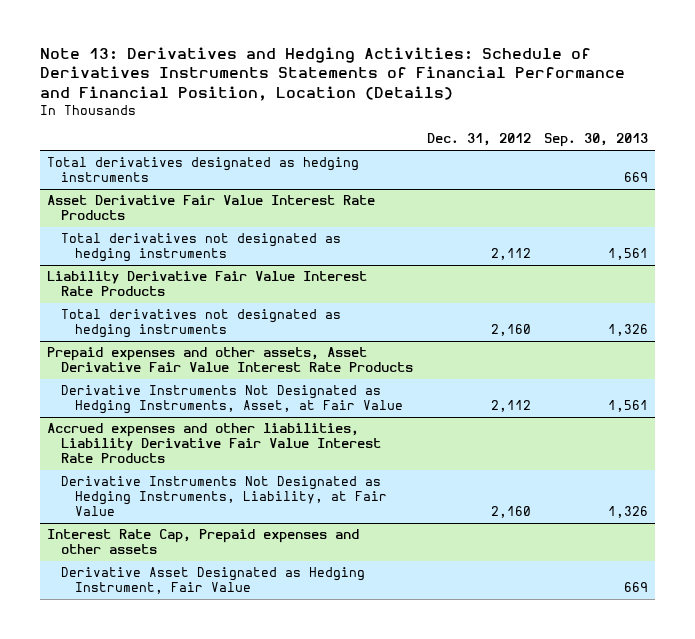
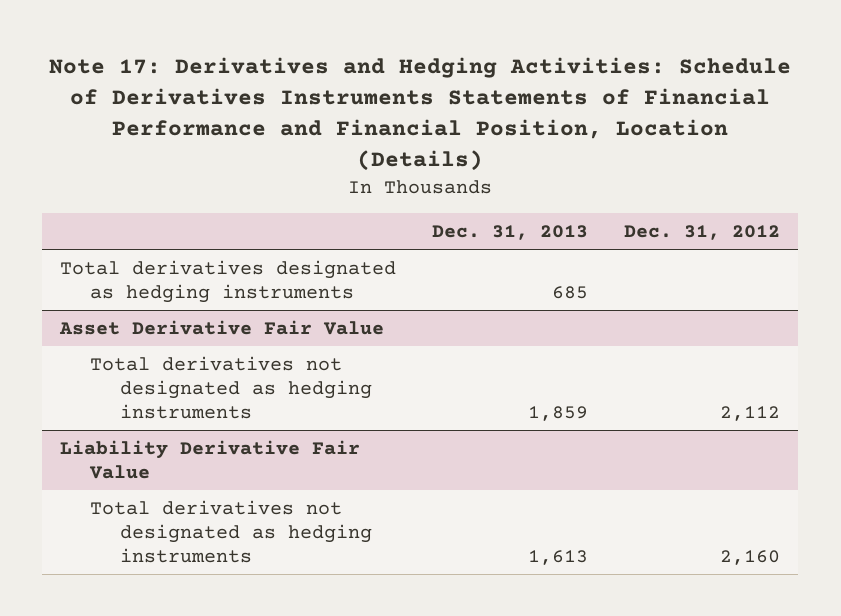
- Note 13: Derivatives and Hedging Activities: Schedule of Derivatives Instruments Statements of Financial Performance and Financial Position, Location (Details)
+ Note 17: Derivatives and Hedging Activities: Schedule of Derivatives Instruments Statements of Financial Performance and Financial Position, Location (Details)
- | Dec. 31, 2012 | Sep. 30, 2013
+ | Dec. 31, 2013 | Dec. 31, 2012
- Asset Derivative Fair Value Interest Rate Products
+ Asset Derivative Fair Value
- Liability Derivative Fair Value Interest Rate Products
+ Liability Derivative Fair Value
- Prepaid expenses and other assets, Asset Derivative Fair Value Interest Rate Products
- Derivative Instruments Not Designated as Hedging Instruments, Asset, at Fair Value | 2,112 | 1,561
- Accrued expenses and other liabilities, Liability Derivative Fair Value Interest Rate Products
- Derivative Instruments Not Designated as Hedging Instruments, Liability, at Fair Value | 2,160 | 1,326
- Interest Rate Cap, Prepaid expenses and other assets
- Derivative Asset Designated as Hedging Instrument, Fair Value | | 669

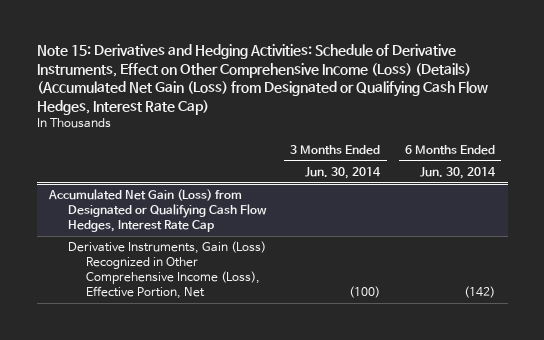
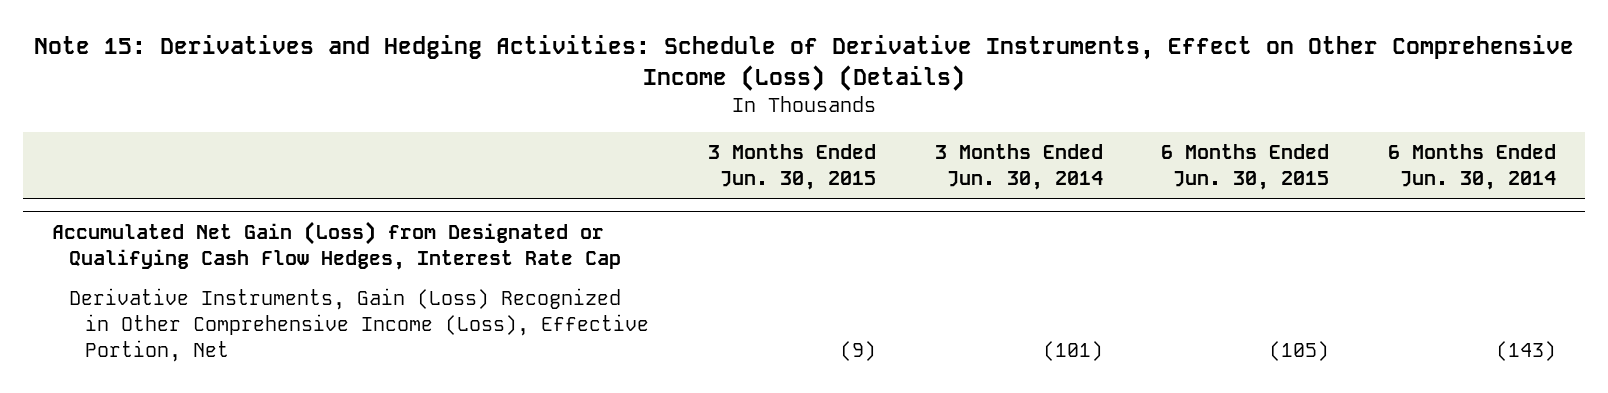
- Note 15: Derivatives and Hedging Activities: Schedule of Derivative Instruments, Effect on Other Comprehensive Income (Loss) (Details) (Accumulated Net Gain (Loss) from Designated or Qualifying Cash Flow Hedges, Interest Rate Cap)
+ Note 15: Derivatives and Hedging Activities: Schedule of Derivative Instruments, Effect on Other Comprehensive Income (Loss) (Details)
- | 3 Months Ended Jun. 30, 2014 | 6 Months Ended Jun. 30, 2014
+ | 3 Months Ended Jun. 30, 2015 | 3 Months Ended Jun. 30, 2014 | 6 Months Ended Jun. 30, 2015 | 6 Months Ended Jun. 30, 2014
@ Accumulated Net Gain (Loss) from Designated or Qualifying Cash Flow Hedges, Interest Rate Cap
- Derivative Instruments, Gain (Loss) Recognized in Other Comprehensive Income (Loss), Effective Portion, Net | (100) | (142)
+ Derivative Instruments, Gain (Loss) Recognized in Other Comprehensive Income (Loss), Effective Portion, Net | (9) | (101) | (105) | (143)

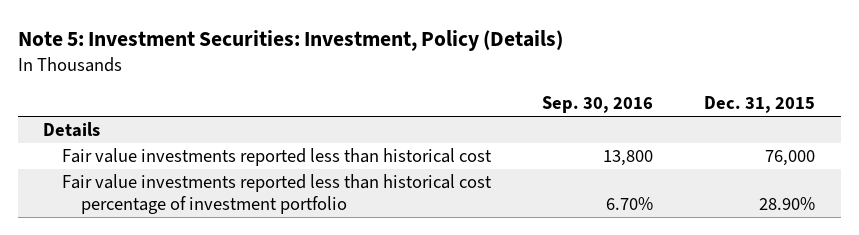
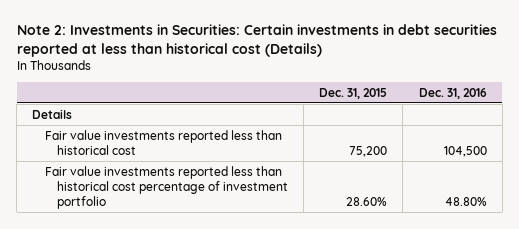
- Note 5: Investment Securities: Investment, Policy (Details)
+ Note 2: Investments in Securities: Certain investments in debt securities reported at less than historical cost (Details)
- | Sep. 30, 2016 | Dec. 31, 2015
+ | Dec. 31, 2015 | Dec. 31, 2016
- Fair value investments reported less than historical cost | 13,800 | 76,000
- Fair value investments reported less than historical cost percentage of investment portfolio | 6.70% | 28.90%
+ Fair value investments reported less than historical cost | 75,200 | 104,500
+ Fair value investments reported less than historical cost percentage of investment portfolio | 28.60% | 48.80%

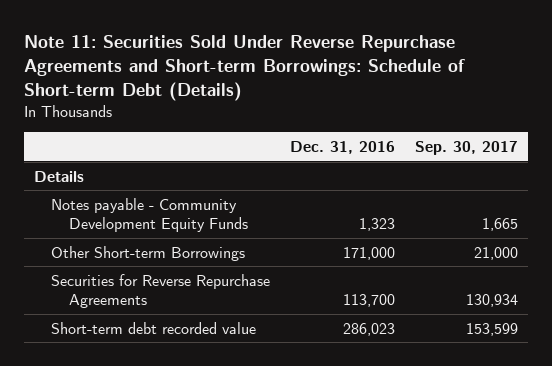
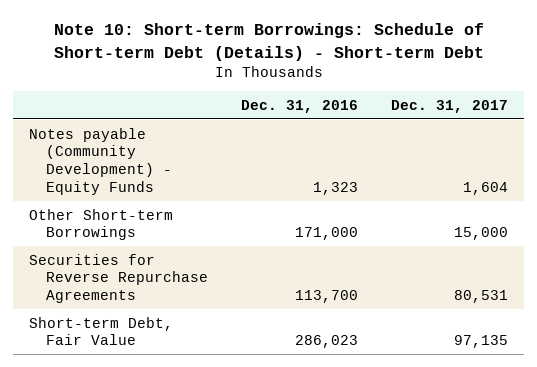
- Note 11: Securities Sold Under Reverse Repurchase Agreements and Short-term Borrowings: Schedule of Short-term Debt (Details)
+ Note 10: Short-term Borrowings: Schedule of Short-term Debt (Details) - Short-term Debt
- | Dec. 31, 2016 | Sep. 30, 2017
+ | Dec. 31, 2016 | Dec. 31, 2017
- Details
- Notes payable - Community Development Equity Funds | 1,323 | 1,665
+ Notes payable (Community Development) - Equity Funds | 1,323 | 1,604
- Short-term debt recorded value | 286,023 | 153,599
+ Short-term Debt, Fair Value | 286,023 | 97,135

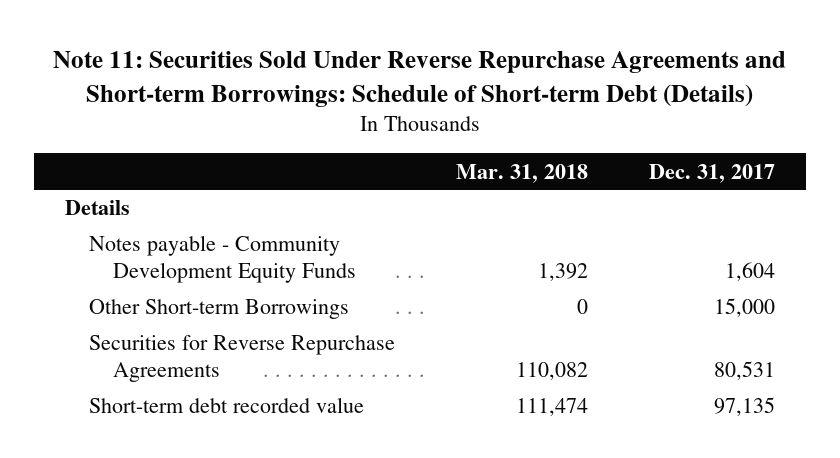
- Note 10: Short-term Borrowings: Schedule of Short-term Debt (Details) - Short-term Debt
+ Note 11: Securities Sold Under Reverse Repurchase Agreements and Short-term Borrowings: Schedule of Short-term Debt (Details)
- | Dec. 31, 2016 | Dec. 31, 2017
+ | Mar. 31, 2018 | Dec. 31, 2017
- Notes payable (Community Development) - Equity Funds | 1,323 | 1,604
+ Details
+ Notes payable - Community Development Equity Funds | 1,392 | 1,604
- Short-term Debt, Fair Value | 286,023 | 97,135
+ Short-term debt recorded value | 111,474 | 97,135

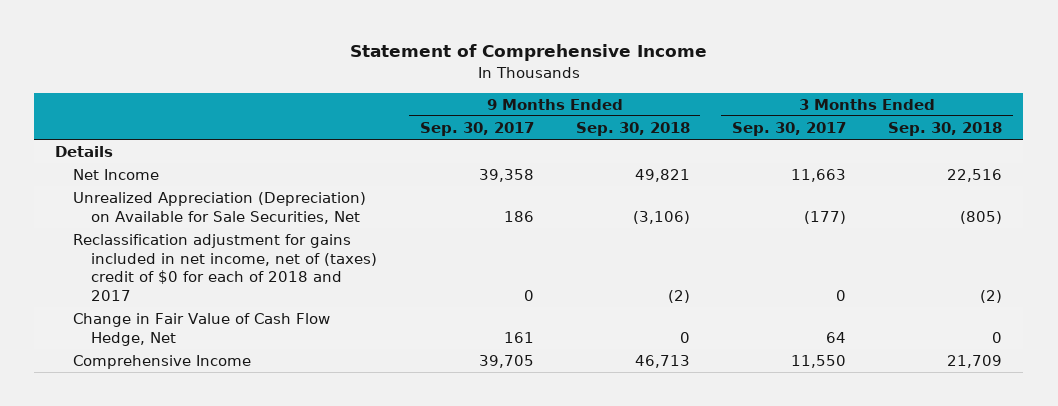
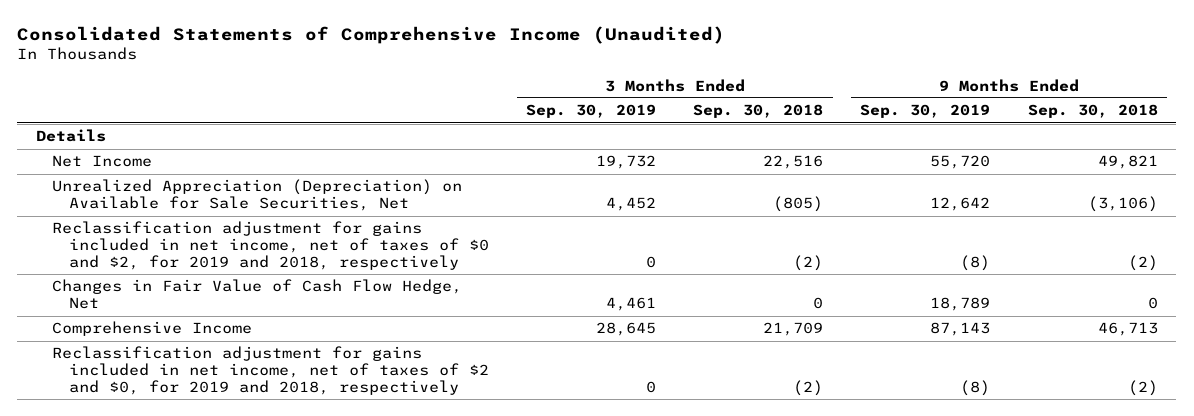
- Statement of Comprehensive Income
+ Consolidated Statements of Comprehensive Income (Unaudited)
- | 9 Months Ended Sep. 30, 2017 | 9 Months Ended Sep. 30, 2018 | 3 Months Ended Sep. 30, 2017 | 3 Months Ended Sep. 30, 2018
+ | 3 Months Ended Sep. 30, 2019 | 3 Months Ended Sep. 30, 2018 | 9 Months Ended Sep. 30, 2019 | 9 Months Ended Sep. 30, 2018
- Reclassification adjustment for gains included in net income, net of (taxes) credit of $0 for each of 2018 and 2017 | 0 | (2) | 0 | (2)
- Change in Fair Value of Cash Flow Hedge, Net | 161 | 0 | 64 | 0
+ Reclassification adjustment for gains included in net income, net of taxes of $0 and $2, for 2019 and 2018, respectively | 0 | (2) | (8) | (2)
+ Changes in Fair Value of Cash Flow Hedge, Net | 4,461 | 0 | 18,789 | 0
+ Reclassification adjustment for gains included in net income, net of taxes of $2 and $0, for 2019 and 2018, respectively | 0 | (2) | (8) | (2)

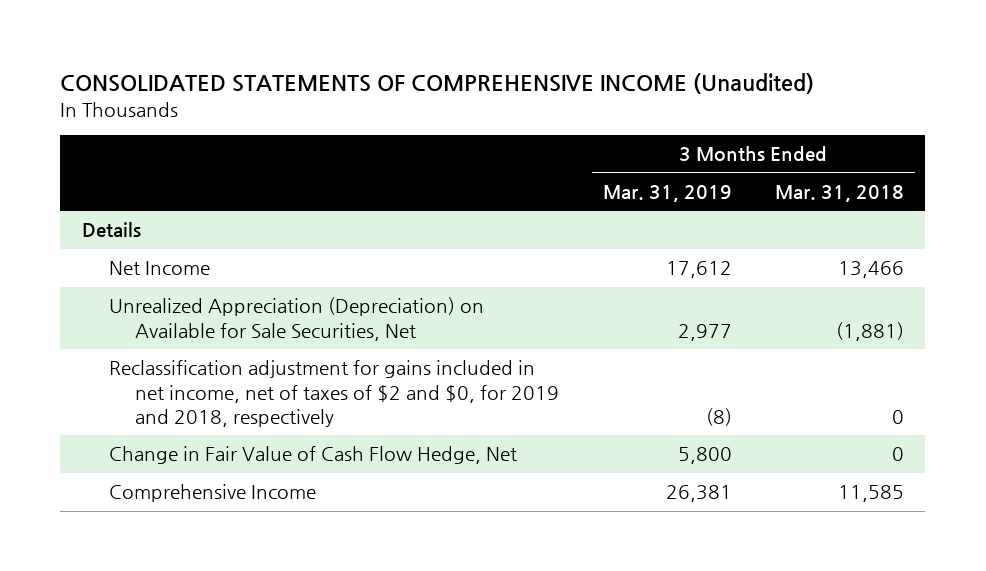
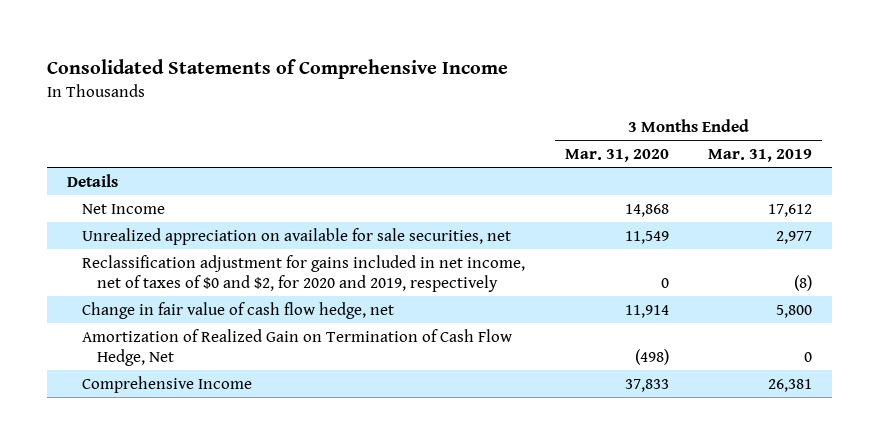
- CONSOLIDATED STATEMENTS OF COMPREHENSIVE INCOME (Unaudited)
+ Consolidated Statements of Comprehensive Income
- | 3 Months Ended Mar. 31, 2019 | 3 Months Ended Mar. 31, 2018
+ | 3 Months Ended Mar. 31, 2020 | 3 Months Ended Mar. 31, 2019
- Unrealized Appreciation (Depreciation) on Available for Sale Securities, Net | 2,977 | (1,881)
- Reclassification adjustment for gains included in net income, net of taxes of $2 and $0, for 2019 and 2018, respectively | (8) | 0
- Change in Fair Value of Cash Flow Hedge, Net | 5,800 | 0
+ Unrealized appreciation on available for sale securities, net | 11,549 | 2,977
+ Reclassification adjustment for gains included in net income, net of taxes of $0 and $2, for 2020 and 2019, respectively | 0 | (8)
+ Change in fair value of cash flow hedge, net | 11,914 | 5,800
+ Amortization of Realized Gain on Termination of Cash Flow Hedge, Net | (498) | 0

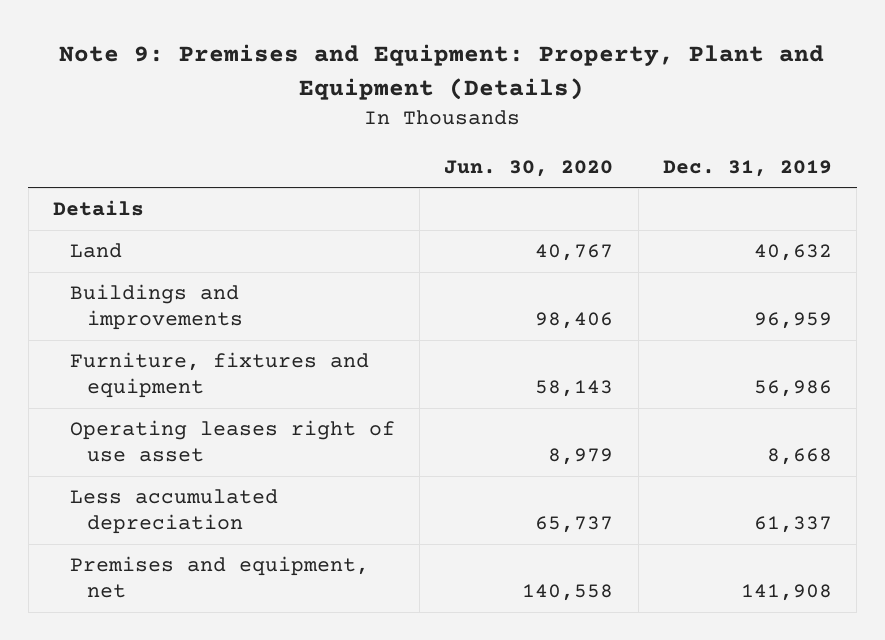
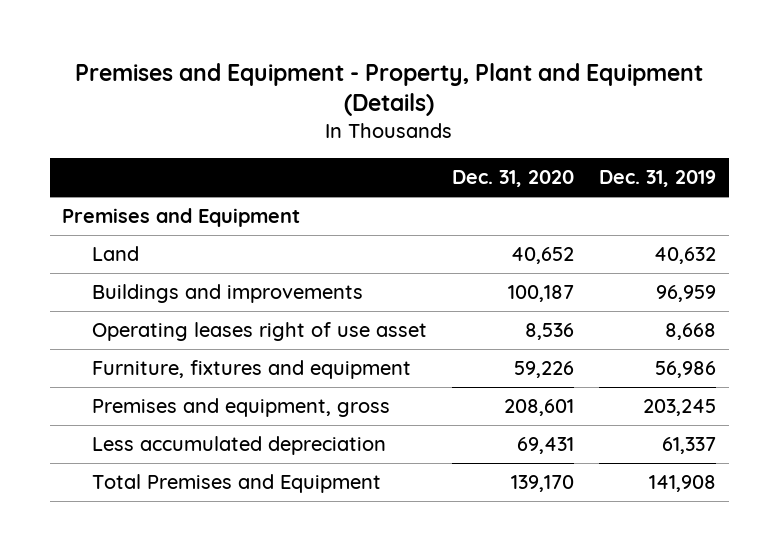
- Note 9: Premises and Equipment: Property, Plant and Equipment (Details)
+ Premises and Equipment - Property, Plant and Equipment (Details)
- | Jun. 30, 2020 | Dec. 31, 2019
+ | Dec. 31, 2020 | Dec. 31, 2019
- Details
+ Premises and Equipment
moved down: Furniture, fixtures and equipment | 59,226 | 56,986
+ Premises and equipment, gross | 208,601 | 203,245
- Premises and equipment, net | 140,558 | 141,908
+ Total Premises and Equipment | 139,170 | 141,908

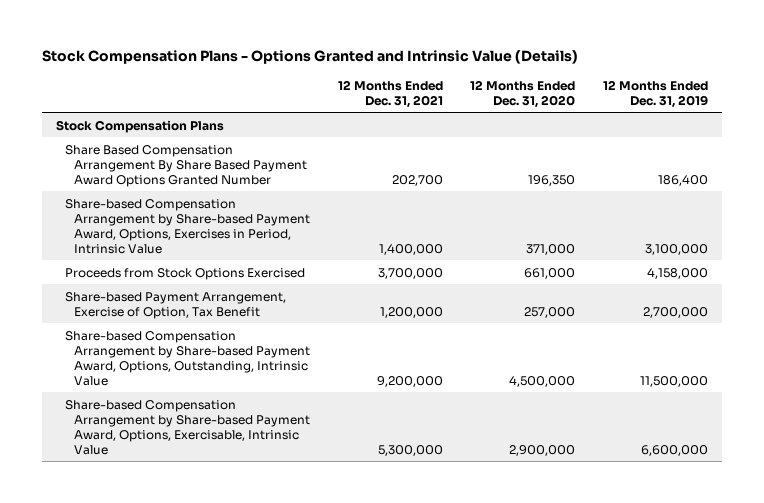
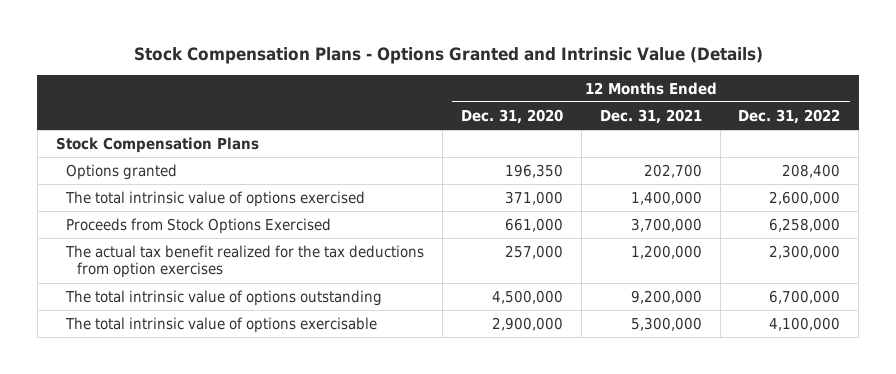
- | 12 Months Ended Dec. 31, 2021 | 12 Months Ended Dec. 31, 2020 | 12 Months Ended Dec. 31, 2019
+ | 12 Months Ended Dec. 31, 2020 | 12 Months Ended Dec. 31, 2021 | 12 Months Ended Dec. 31, 2022
- Share Based Compensation Arrangement By Share Based Payment Award Options Granted Number | 202,700 | 196,350 | 186,400
- Share-based Compensation Arrangement by Share-based Payment Award, Options, Exercises in Period, Intrinsic Value | 1,400,000 | 371,000 | 3,100,000
+ Options granted | 196,350 | 202,700 | 208,400
+ The total intrinsic value of options exercised | 371,000 | 1,400,000 | 2,600,000
- Share-based Payment Arrangement, Exercise of Option, Tax Benefit | 1,200,000 | 257,000 | 2,700,000
- Share-based Compensation Arrangement by Share-based Payment Award, Options, Outstanding, Intrinsic Value | 9,200,000 | 4,500,000 | 11,500,000
- Share-based Compensation Arrangement by Share-based Payment Award, Options, Exercisable, Intrinsic Value | 5,300,000 | 2,900,000 | 6,600,000
+ The actual tax benefit realized for the tax deductions from option exercises | 257,000 | 1,200,000 | 2,300,000
+ The total intrinsic value of options outstanding | 4,500,000 | 9,200,000 | 6,700,000
+ The total intrinsic value of options exercisable | 2,900,000 | 5,300,000 | 4,100,000

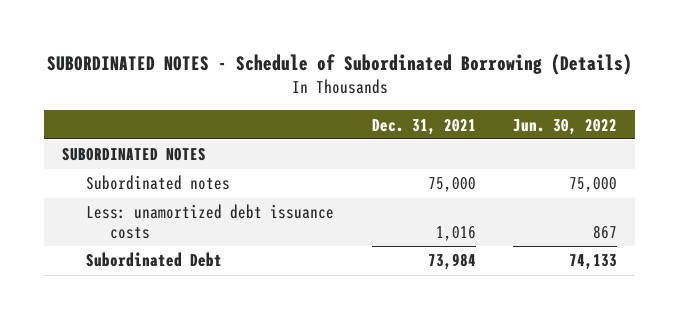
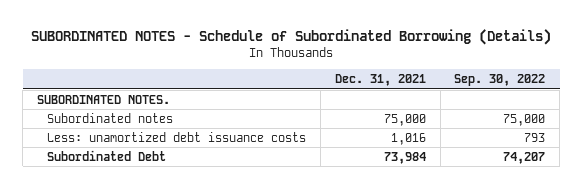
- | Dec. 31, 2021 | Jun. 30, 2022
+ | Dec. 31, 2021 | Sep. 30, 2022
- SUBORDINATED NOTES
+ SUBORDINATED NOTES.

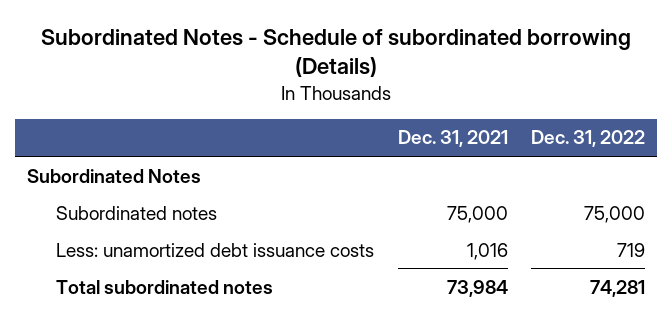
- SUBORDINATED NOTES - Schedule of Subordinated Borrowing (Details)
+ Subordinated Notes - Schedule of subordinated borrowing (Details)
- | Dec. 31, 2021 | Sep. 30, 2022
+ | Dec. 31, 2021 | Dec. 31, 2022
- SUBORDINATED NOTES.
+ Subordinated Notes
- Subordinated Debt | 73,984 | 74,207
+ Total subordinated notes | 73,984 | 74,281

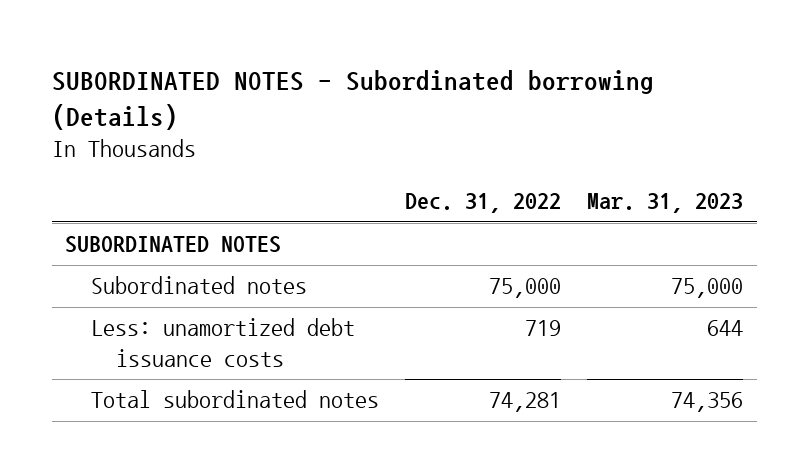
- Subordinated Notes - Schedule of subordinated borrowing (Details)
+ SUBORDINATED NOTES - Subordinated borrowing (Details)
- | Dec. 31, 2021 | Dec. 31, 2022
+ | Dec. 31, 2022 | Mar. 31, 2023
- Subordinated Notes
+ SUBORDINATED NOTES

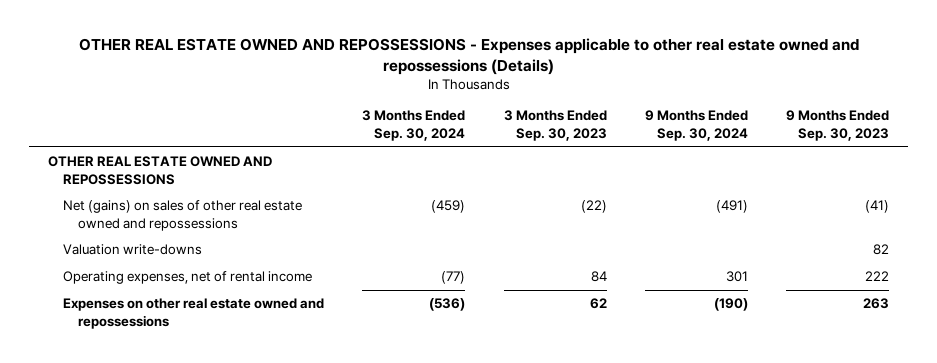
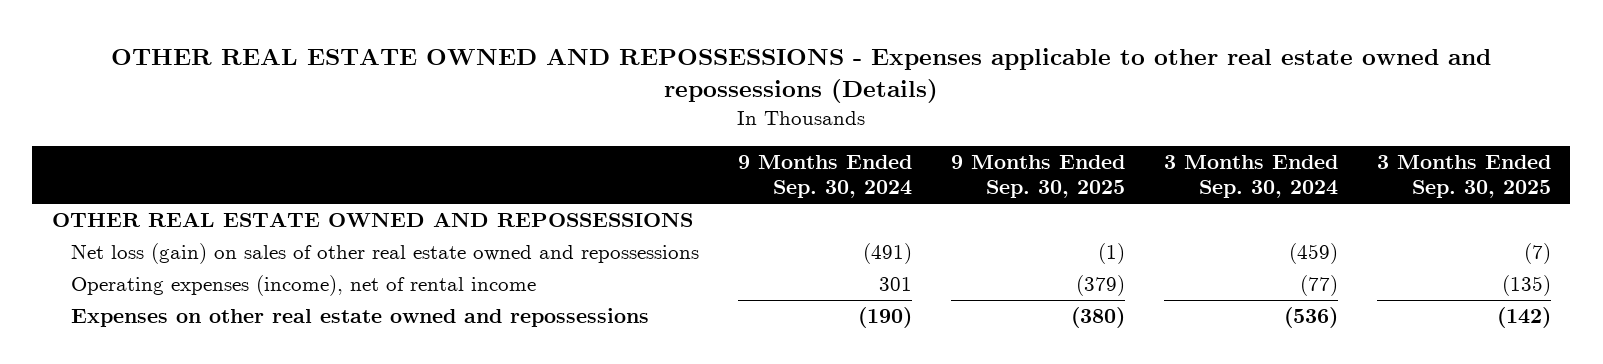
- | 3 Months Ended Sep. 30, 2024 | 3 Months Ended Sep. 30, 2023 | 9 Months Ended Sep. 30, 2024 | 9 Months Ended Sep. 30, 2023
+ | 9 Months Ended Sep. 30, 2024 | 9 Months Ended Sep. 30, 2025 | 3 Months Ended Sep. 30, 2024 | 3 Months Ended Sep. 30, 2025
- Net (gains) on sales of other real estate owned and repossessions | (459) | (22) | (491) | (41)
- Valuation write-downs | | | | 82
- Operating expenses, net of rental income | (77) | 84 | 301 | 222
+ Net loss (gain) on sales of other real estate owned and repossessions | (491) | (1) | (459) | (7)
+ Operating expenses (income), net of rental income | 301 | (379) | (77) | (135)

